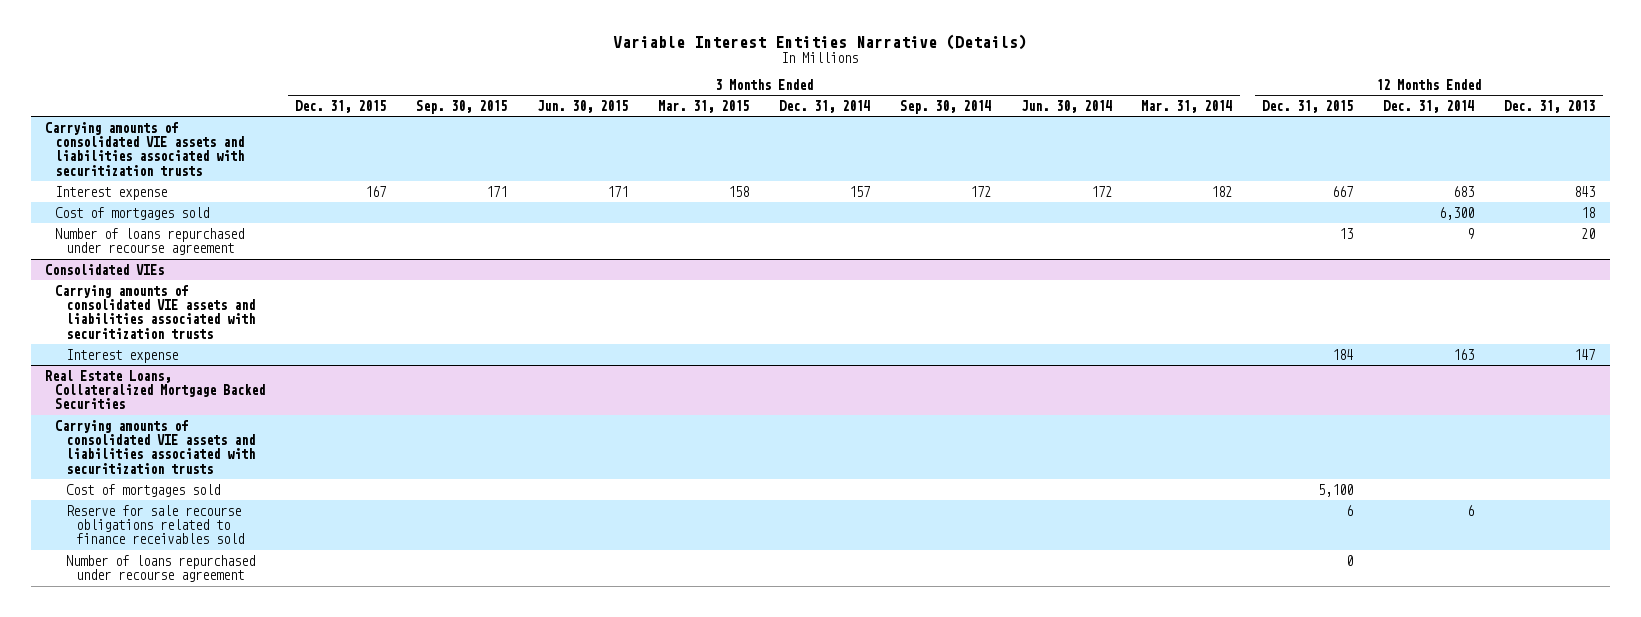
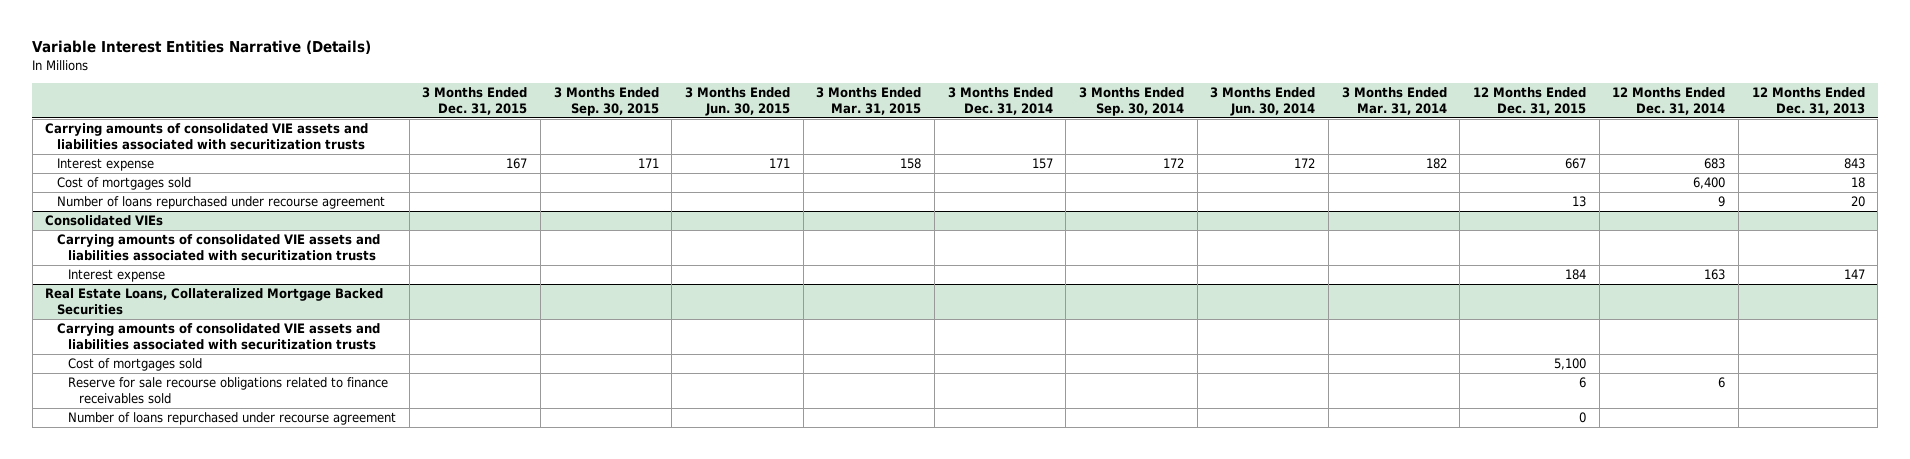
- Cost of mortgages sold | | | | | | | | | | 6,300 | 18
+ Cost of mortgages sold | | | | | | | | | | 6,400 | 18

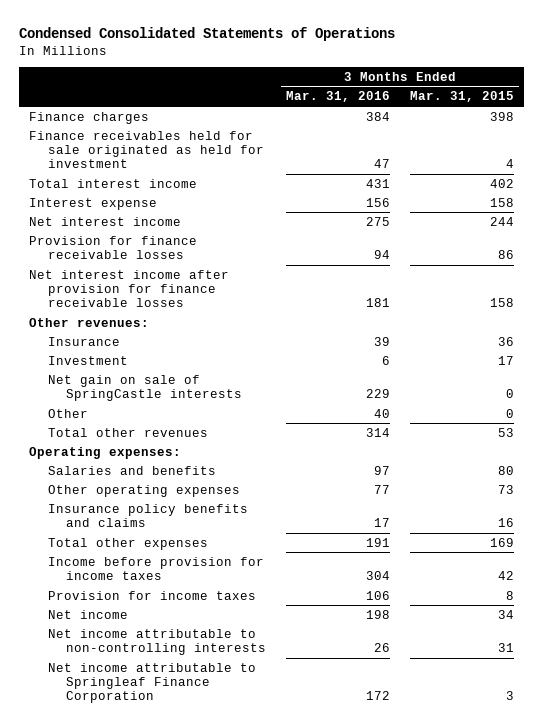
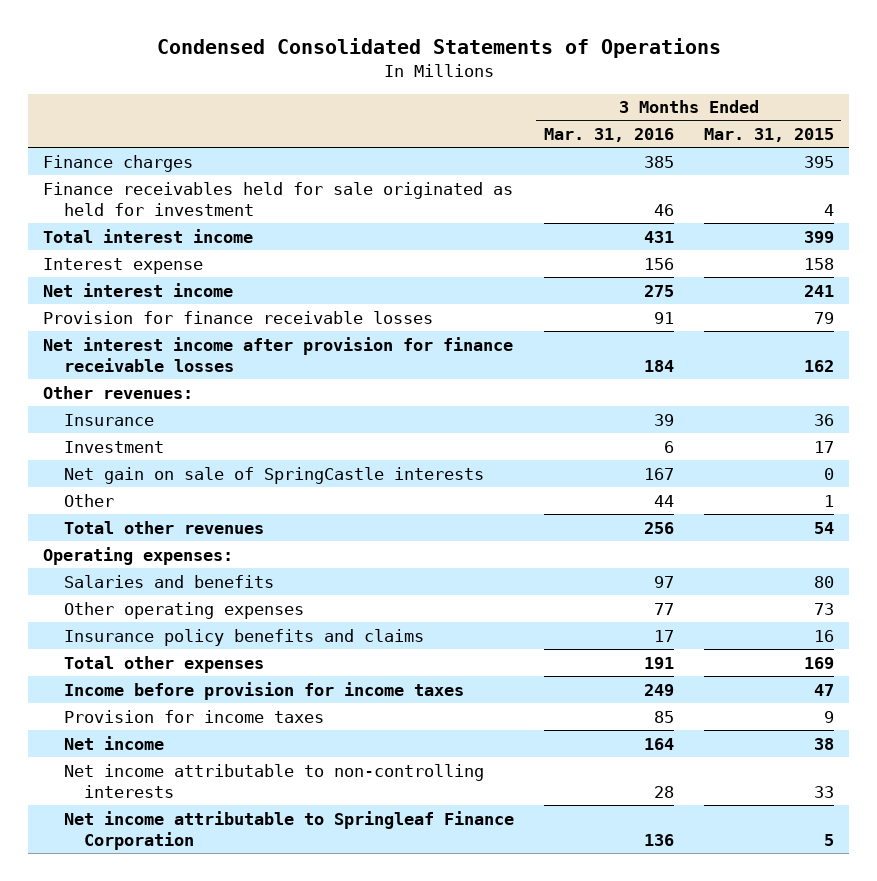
- Finance charges | 384 | 398
- Finance receivables held for sale originated as held for investment | 47 | 4
- Total interest income | 431 | 402
+ Finance charges | 385 | 395
+ Finance receivables held for sale originated as held for investment | 46 | 4
+ Total interest income | 431 | 399
- Net interest income | 275 | 244
- Provision for finance receivable losses | 94 | 86
- Net interest income after provision for finance receivable losses | 181 | 158
+ Net interest income | 275 | 241
+ Provision for finance receivable losses | 91 | 79
+ Net interest income after provision for finance receivable losses | 184 | 162
- Net gain on sale of SpringCastle interests | 229 | 0
- Other | 40 | 0
- Total other revenues | 314 | 53
+ Net gain on sale of SpringCastle interests | 167 | 0
+ Other | 44 | 1
+ Total other revenues | 256 | 54
- Income before provision for income taxes | 304 | 42
- Provision for income taxes | 106 | 8
- Net income | 198 | 34
- Net income attributable to non-controlling interests | 26 | 31
- Net income attributable to Springleaf Finance Corporation | 172 | 3
+ Income before provision for income taxes | 249 | 47
+ Provision for income taxes | 85 | 9
+ Net income | 164 | 38
+ Net income attributable to non-controlling interests | 28 | 33
+ Net income attributable to Springleaf Finance Corporation | 136 | 5

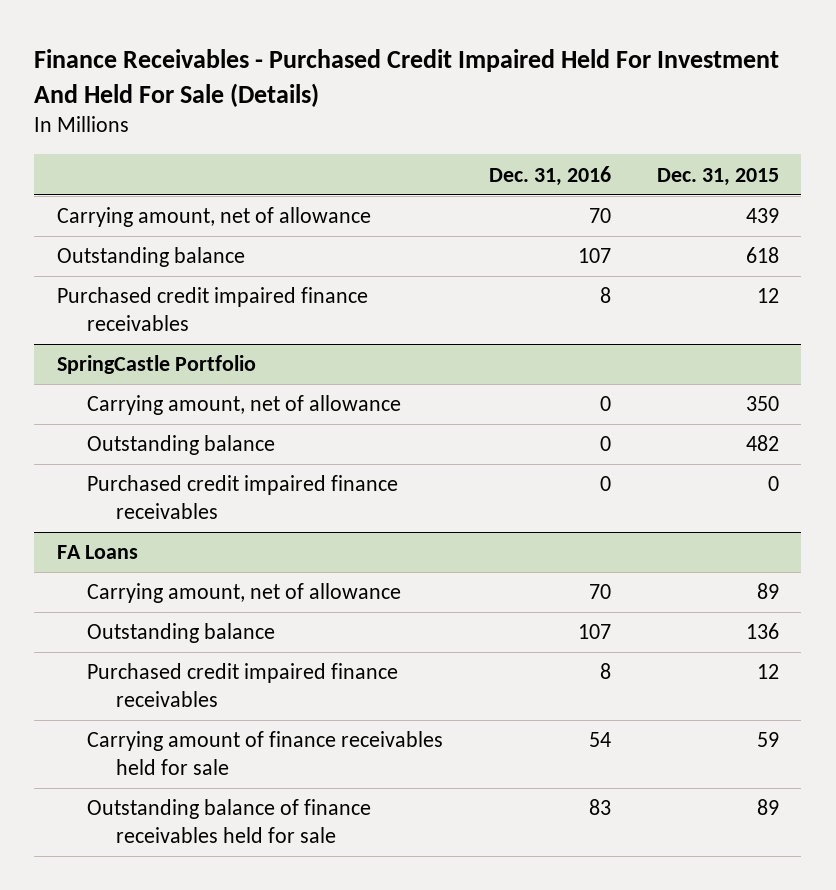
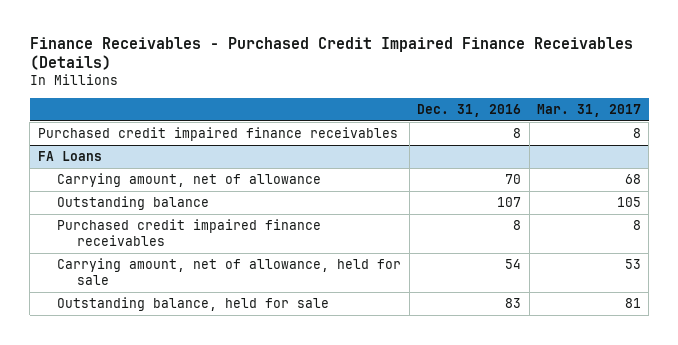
- Finance Receivables - Purchased Credit Impaired Held For Investment And Held For Sale (Details)
+ Finance Receivables - Purchased Credit Impaired Finance Receivables (Details)
- | Dec. 31, 2016 | Dec. 31, 2015
+ | Dec. 31, 2016 | Mar. 31, 2017
- Carrying amount, net of allowance | 70 | 439
- Outstanding balance | 107 | 618
- SpringCastle Portfolio
- Carrying amount, net of allowance | 0 | 350
- Outstanding balance | 0 | 482
- Purchased credit impaired finance receivables | 0 | 0
@ FA Loans
- Carrying amount of finance receivables held for sale | 54 | 59
- Outstanding balance of finance receivables held for sale | 83 | 89
+ Carrying amount, net of allowance, held for sale | 54 | 53
+ Outstanding balance, held for sale | 83 | 81

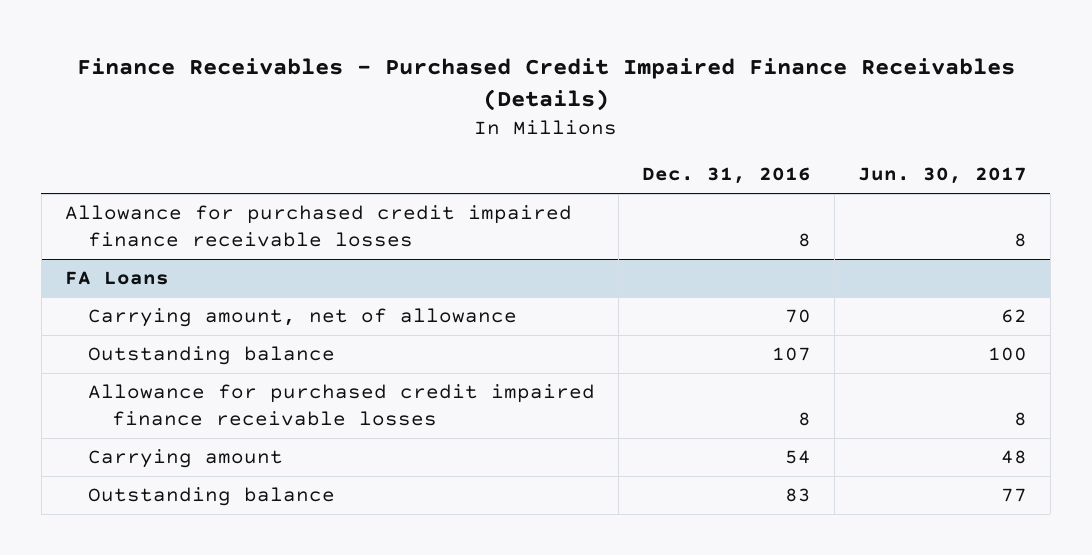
- | Dec. 31, 2016 | Mar. 31, 2017
+ | Dec. 31, 2016 | Jun. 30, 2017
- Purchased credit impaired finance receivables | 8 | 8
+ Allowance for purchased credit impaired finance receivable losses | 8 | 8
@ FA Loans
- Purchased credit impaired finance receivables | 8 | 8
- Carrying amount, net of allowance, held for sale | 54 | 53
- Outstanding balance, held for sale | 83 | 81
+ Allowance for purchased credit impaired finance receivable losses | 8 | 8
+ Carrying amount | 54 | 48
+ Outstanding balance | 83 | 77

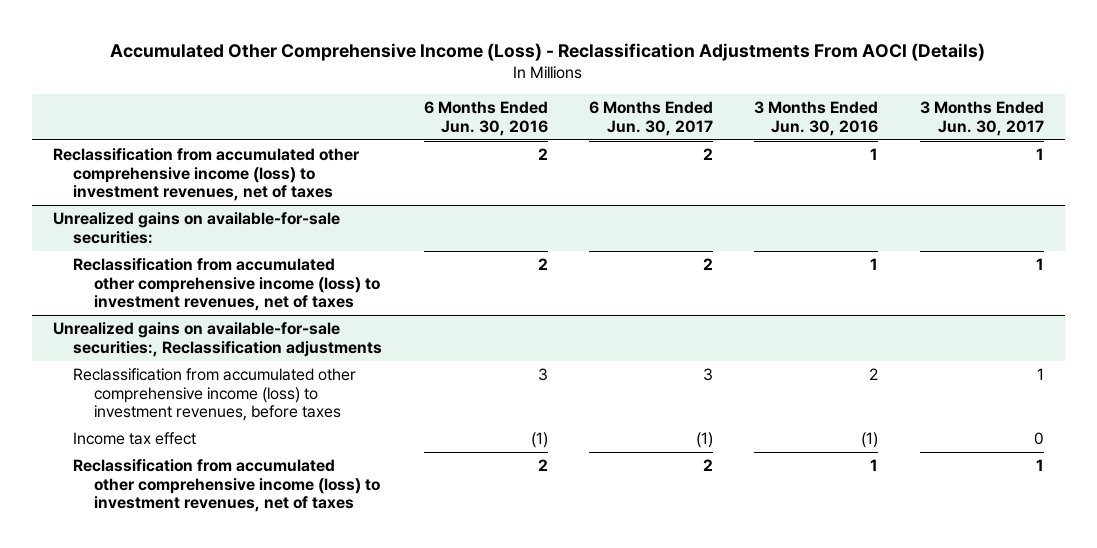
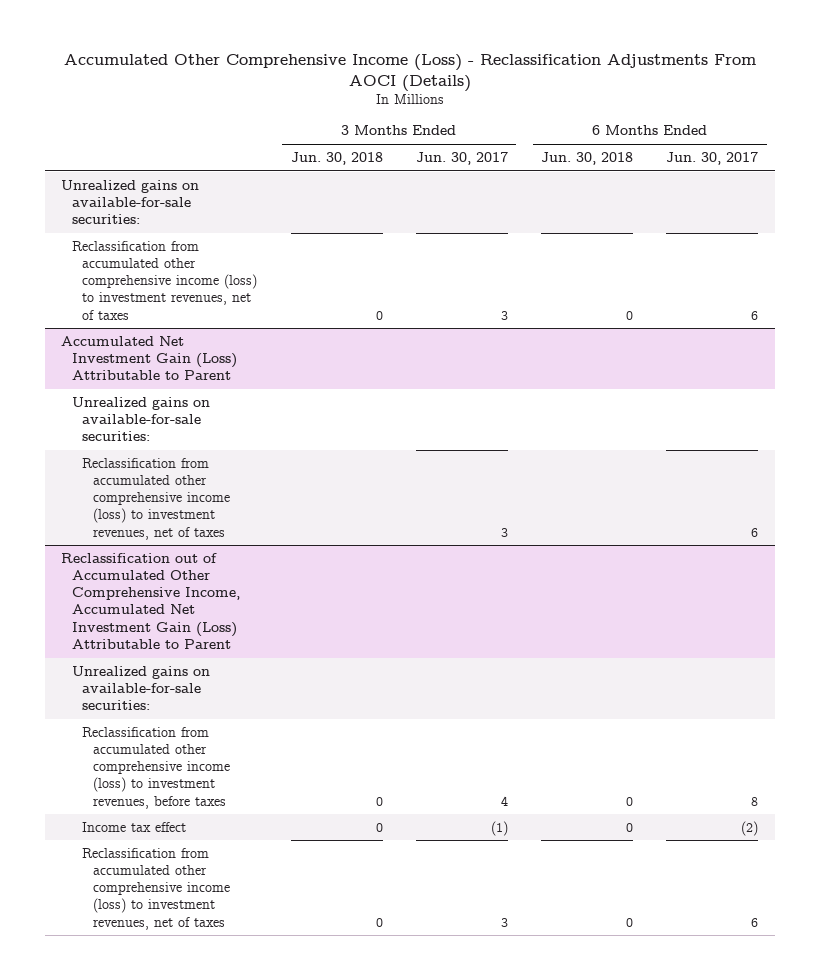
- | 6 Months Ended Jun. 30, 2016 | 6 Months Ended Jun. 30, 2017 | 3 Months Ended Jun. 30, 2016 | 3 Months Ended Jun. 30, 2017
+ | 3 Months Ended Jun. 30, 2018 | 3 Months Ended Jun. 30, 2017 | 6 Months Ended Jun. 30, 2018 | 6 Months Ended Jun. 30, 2017
- Reclassification from accumulated other comprehensive income (loss) to investment revenues, net of taxes | 2 | 2 | 1 | 1
- Unrealized gains on available-for-sale securities:
- Reclassification from accumulated other comprehensive income (loss) to investment revenues, net of taxes | 2 | 2 | 1 | 1
- Unrealized gains on available-for-sale securities:, Reclassification adjustments
- Reclassification from accumulated other comprehensive income (loss) to investment revenues, before taxes | 3 | 3 | 2 | 1
- Income tax effect | (1) | (1) | (1) | 0
- Reclassification from accumulated other comprehensive income (loss) to investment revenues, net of taxes | 2 | 2 | 1 | 1
+ Unrealized gains on available-for-sale securities:
+ Reclassification from accumulated other comprehensive income (loss) to investment revenues, net of taxes | 0 | 3 | 0 | 6
+ Accumulated Net Investment Gain (Loss) Attributable to Parent
+ Unrealized gains on available-for-sale securities:
+ Reclassification from accumulated other comprehensive income (loss) to investment revenues, net of taxes | | 3 | | 6
+ Reclassification out of Accumulated Other Comprehensive Income, Accumulated Net Investment Gain (Loss) Attributable to Parent
+ Unrealized gains on available-for-sale securities:
+ Reclassification from accumulated other comprehensive income (loss) to investment revenues, before taxes | 0 | 4 | 0 | 8
+ Income tax effect | 0 | (1) | 0 | (2)
+ Reclassification from accumulated other comprehensive income (loss) to investment revenues, net of taxes | 0 | 3 | 0 | 6

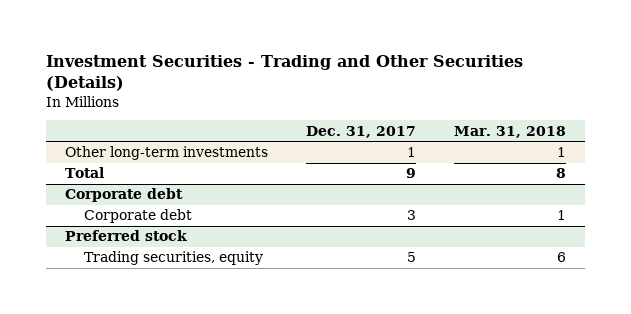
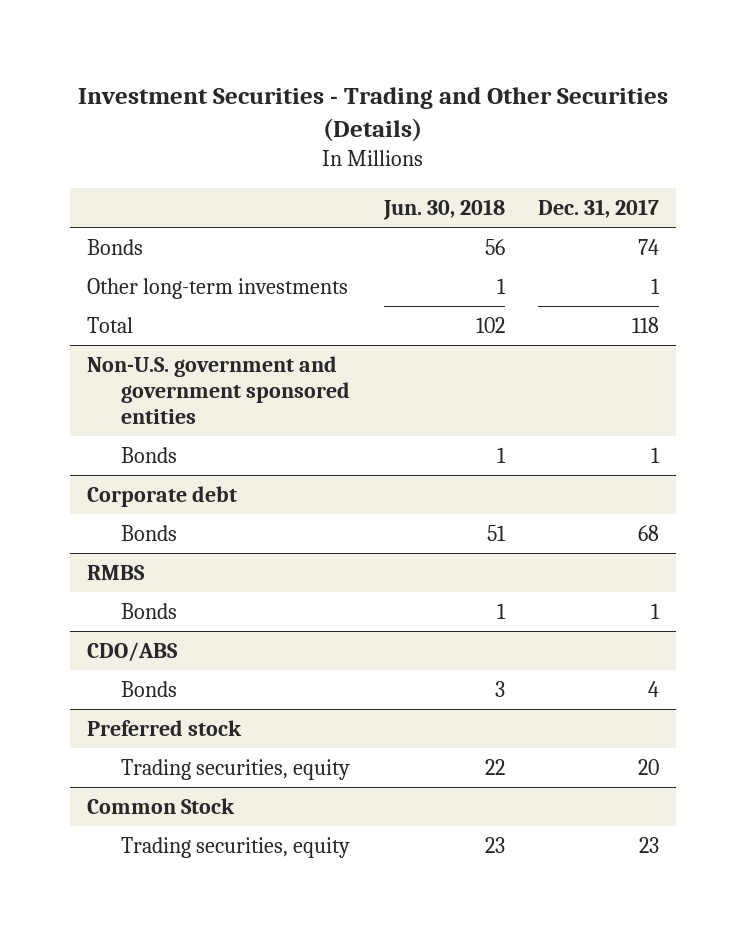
- | Dec. 31, 2017 | Mar. 31, 2018
+ | Jun. 30, 2018 | Dec. 31, 2017
+ Bonds | 56 | 74
- Total | 9 | 8
+ Total | 102 | 118
+ Non-U.S. government and government sponsored entities
+ Bonds | 1 | 1
@ Corporate debt
- Corporate debt | 3 | 1
+ Bonds | 51 | 68
+ RMBS
+ Bonds | 1 | 1
+ CDO/ABS
+ Bonds | 3 | 4
@ Preferred stock
- Trading securities, equity | 5 | 6
+ Trading securities, equity | 22 | 20
+ Common Stock
+ Trading securities, equity | 23 | 23

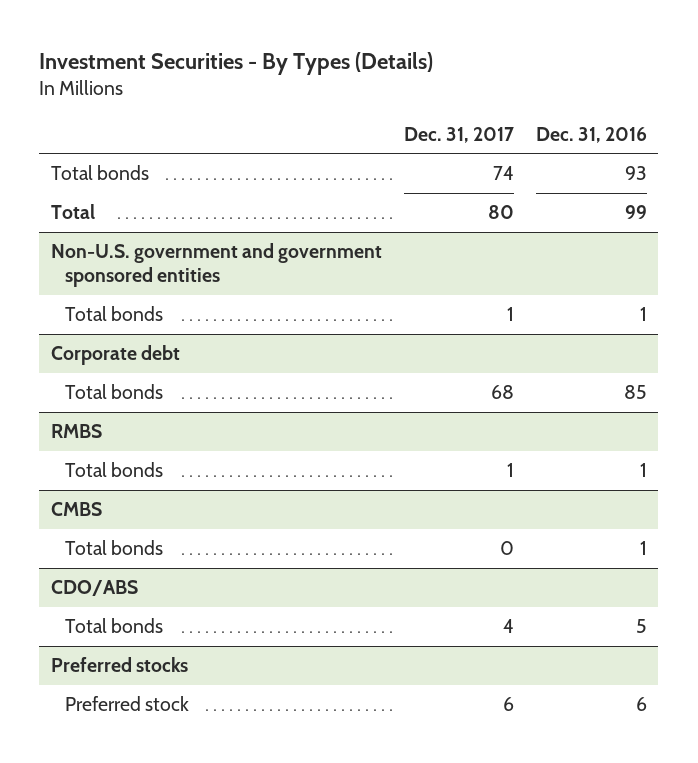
- Investment Securities - Trading and Other Securities (Details)
+ Investment Securities - By Types (Details)
- | Jun. 30, 2018 | Dec. 31, 2017
+ | Dec. 31, 2017 | Dec. 31, 2016
- Bonds | 56 | 74
- Other long-term investments | 1 | 1
- Total | 102 | 118
+ Total bonds | 74 | 93
+ Total | 80 | 99
@ Non-U.S. government and government sponsored entities
- Bonds | 1 | 1
+ Total bonds | 1 | 1
@ Corporate debt
- Bonds | 51 | 68
+ Total bonds | 68 | 85
@ RMBS
- Bonds | 1 | 1
+ Total bonds | 1 | 1
+ CMBS
+ Total bonds | 0 | 1
@ CDO/ABS
- Bonds | 3 | 4
- Preferred stock
- Trading securities, equity | 22 | 20
- Common Stock
- Trading securities, equity | 23 | 23
@ CDO/ABS
+ Total bonds | 4 | 5
+ Preferred stocks
+ Preferred stock | 6 | 6

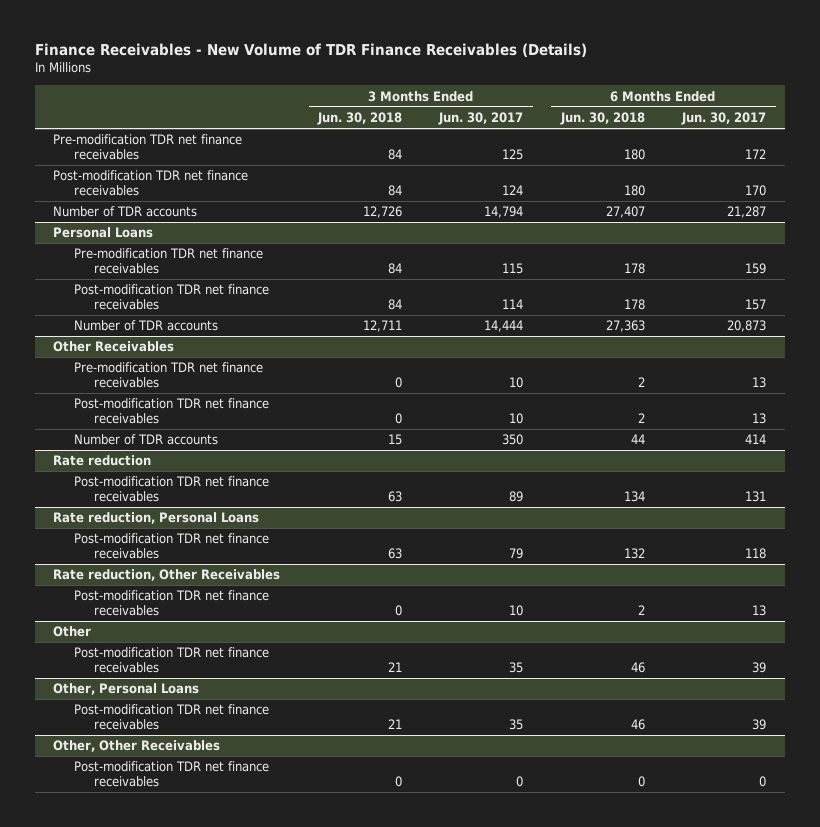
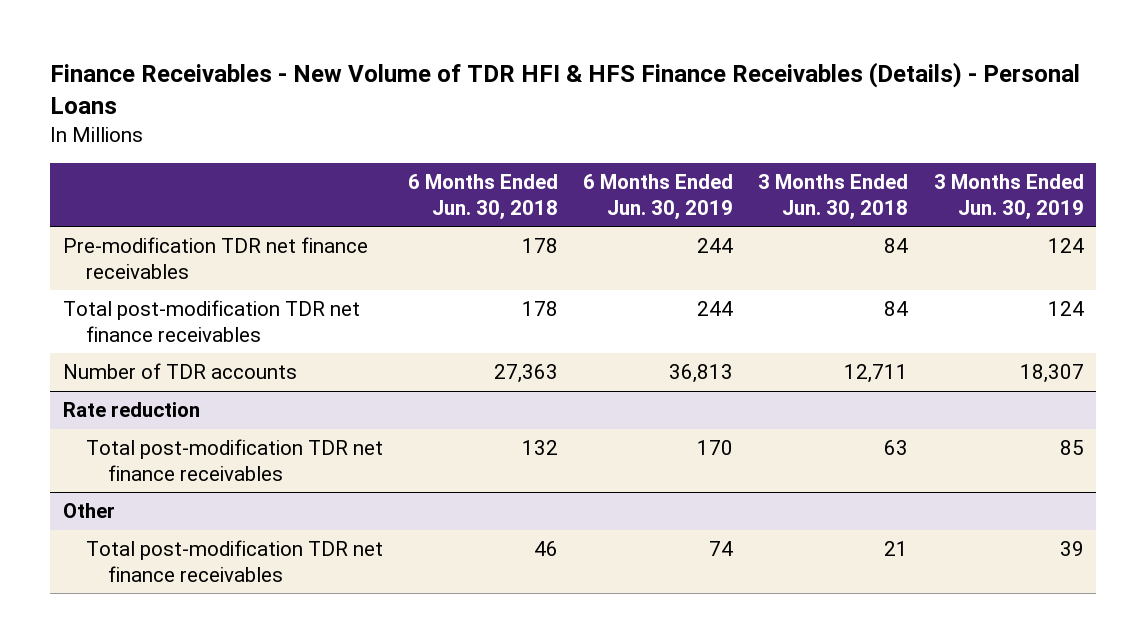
- Finance Receivables - New Volume of TDR Finance Receivables (Details)
+ Finance Receivables - New Volume of TDR HFI & HFS Finance Receivables (Details) - Personal Loans
- | 3 Months Ended Jun. 30, 2018 | 3 Months Ended Jun. 30, 2017 | 6 Months Ended Jun. 30, 2018 | 6 Months Ended Jun. 30, 2017
+ | 6 Months Ended Jun. 30, 2018 | 6 Months Ended Jun. 30, 2019 | 3 Months Ended Jun. 30, 2018 | 3 Months Ended Jun. 30, 2019
- Pre-modification TDR net finance receivables | 84 | 125 | 180 | 172
- Post-modification TDR net finance receivables | 84 | 124 | 180 | 170
- Number of TDR accounts | 12,726 | 14,794 | 27,407 | 21,287
- Personal Loans
- Post-modification TDR net finance receivables | 84 | 114 | 178 | 157
+ Total post-modification TDR net finance receivables | 178 | 244 | 84 | 124
- Other Receivables
- Pre-modification TDR net finance receivables | 0 | 10 | 2 | 13
- Post-modification TDR net finance receivables | 0 | 10 | 2 | 13
- Number of TDR accounts | 15 | 350 | 44 | 414
@ Rate reduction
- Post-modification TDR net finance receivables | 63 | 89 | 134 | 131
- Rate reduction, Personal Loans
- Post-modification TDR net finance receivables | 63 | 79 | 132 | 118
- Rate reduction, Other Receivables
- Post-modification TDR net finance receivables | 0 | 10 | 2 | 13
@ Rate reduction
+ Total post-modification TDR net finance receivables | 132 | 170 | 63 | 85
@ Other
- Post-modification TDR net finance receivables | 21 | 35 | 46 | 39
- Other, Personal Loans
- Post-modification TDR net finance receivables | 21 | 35 | 46 | 39
- Other, Other Receivables
- Post-modification TDR net finance receivables | 0 | 0 | 0 | 0
@ Other
+ Total post-modification TDR net finance receivables | 46 | 74 | 21 | 39

